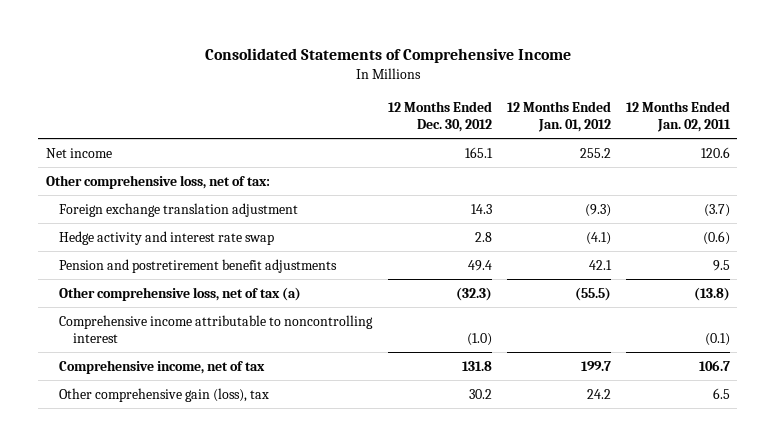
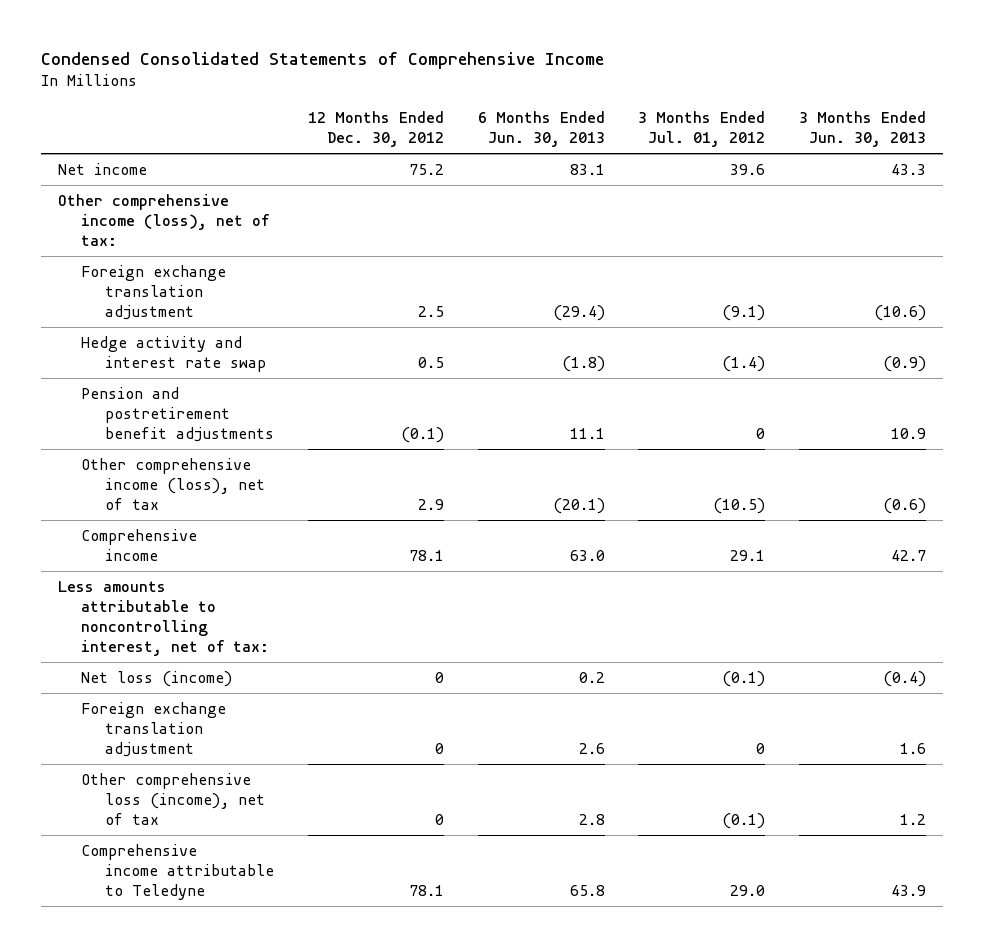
- Consolidated Statements of Comprehensive Income
+ Condensed Consolidated Statements of Comprehensive Income
- | 12 Months Ended Dec. 30, 2012 | 12 Months Ended Jan. 01, 2012 | 12 Months Ended Jan. 02, 2011
+ | 12 Months Ended Dec. 30, 2012 | 6 Months Ended Jun. 30, 2013 | 3 Months Ended Jul. 01, 2012 | 3 Months Ended Jun. 30, 2013
- Net income | 165.1 | 255.2 | 120.6
- Other comprehensive loss, net of tax:
- Foreign exchange translation adjustment | 14.3 | (9.3) | (3.7)
- Hedge activity and interest rate swap | 2.8 | (4.1) | (0.6)
- Pension and postretirement benefit adjustments | 49.4 | 42.1 | 9.5
- Other comprehensive loss, net of tax (a) | (32.3) | (55.5) | (13.8)
- Comprehensive income attributable to noncontrolling interest | (1.0) | | (0.1)
- Comprehensive income, net of tax | 131.8 | 199.7 | 106.7
- Other comprehensive gain (loss), tax | 30.2 | 24.2 | 6.5
+ Net income | 75.2 | 83.1 | 39.6 | 43.3
+ Other comprehensive income (loss), net of tax:
+ Foreign exchange translation adjustment | 2.5 | (29.4) | (9.1) | (10.6)
+ Hedge activity and interest rate swap | 0.5 | (1.8) | (1.4) | (0.9)
+ Pension and postretirement benefit adjustments | (0.1) | 11.1 | 0 | 10.9
+ Other comprehensive income (loss), net of tax | 2.9 | (20.1) | (10.5) | (0.6)
+ Comprehensive income | 78.1 | 63.0 | 29.1 | 42.7
+ Less amounts attributable to noncontrolling interest, net of tax:
+ Net loss (income) | 0 | 0.2 | (0.1) | (0.4)
+ Foreign exchange translation adjustment | 0 | 2.6 | 0 | 1.6
+ Other comprehensive loss (income), net of tax | 0 | 2.8 | (0.1) | 1.2
+ Comprehensive income attributable to Teledyne | 78.1 | 65.8 | 29.0 | 43.9

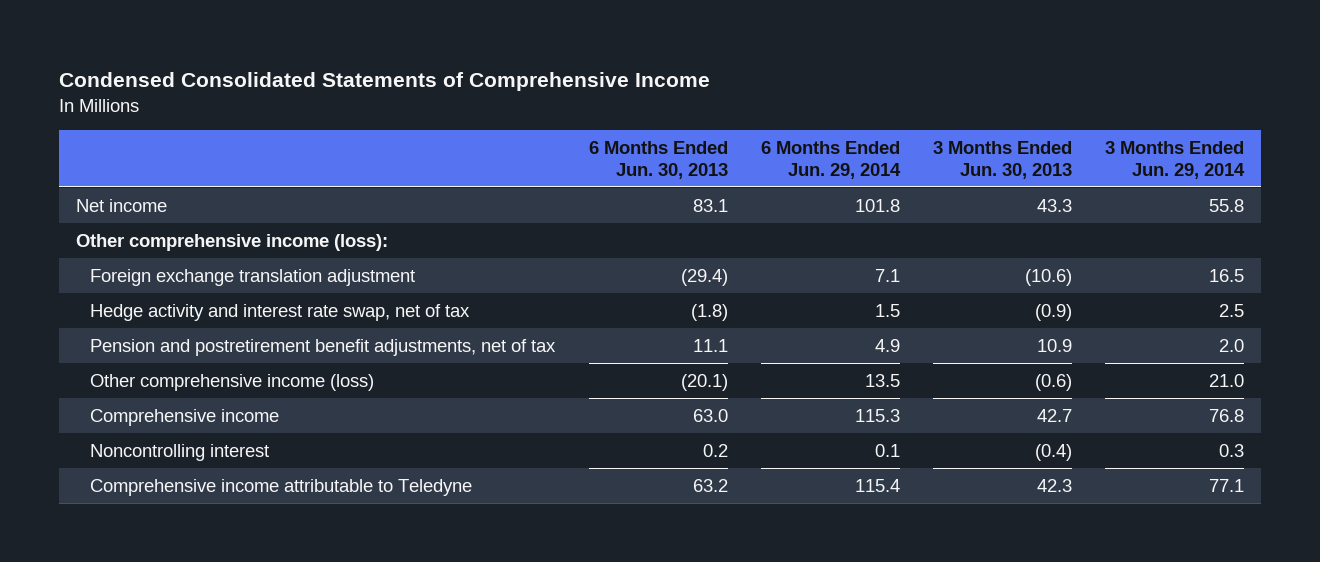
- | 12 Months Ended Dec. 30, 2012 | 6 Months Ended Jun. 30, 2013 | 3 Months Ended Jul. 01, 2012 | 3 Months Ended Jun. 30, 2013
+ | 6 Months Ended Jun. 30, 2013 | 6 Months Ended Jun. 29, 2014 | 3 Months Ended Jun. 30, 2013 | 3 Months Ended Jun. 29, 2014
- Other comprehensive income (loss), net of tax:
+ Other comprehensive income (loss):
- Hedge activity and interest rate swap | 0.5 | (1.8) | (1.4) | (0.9)
- Pension and postretirement benefit adjustments | (0.1) | 11.1 | 0 | 10.9
- Other comprehensive income (loss), net of tax | 2.9 | (20.1) | (10.5) | (0.6)
+ Hedge activity and interest rate swap, net of tax | (1.8) | 1.5 | (0.9) | 2.5
+ Pension and postretirement benefit adjustments, net of tax | 11.1 | 4.9 | 10.9 | 2.0
+ Other comprehensive income (loss) | (20.1) | 13.5 | (0.6) | 21.0
- Less amounts attributable to noncontrolling interest, net of tax:
- Net loss (income) | 0 | 0.2 | (0.1) | (0.4)
- Foreign exchange translation adjustment | 0 | 2.6 | 0 | 1.6
- Other comprehensive loss (income), net of tax | 0 | 2.8 | (0.1) | 1.2
- Comprehensive income attributable to Teledyne | 78.1 | 65.8 | 29.0 | 43.9
+ Noncontrolling interest | 0.2 | 0.1 | (0.4) | 0.3
+ Comprehensive income attributable to Teledyne | 63.2 | 115.4 | 42.3 | 77.1

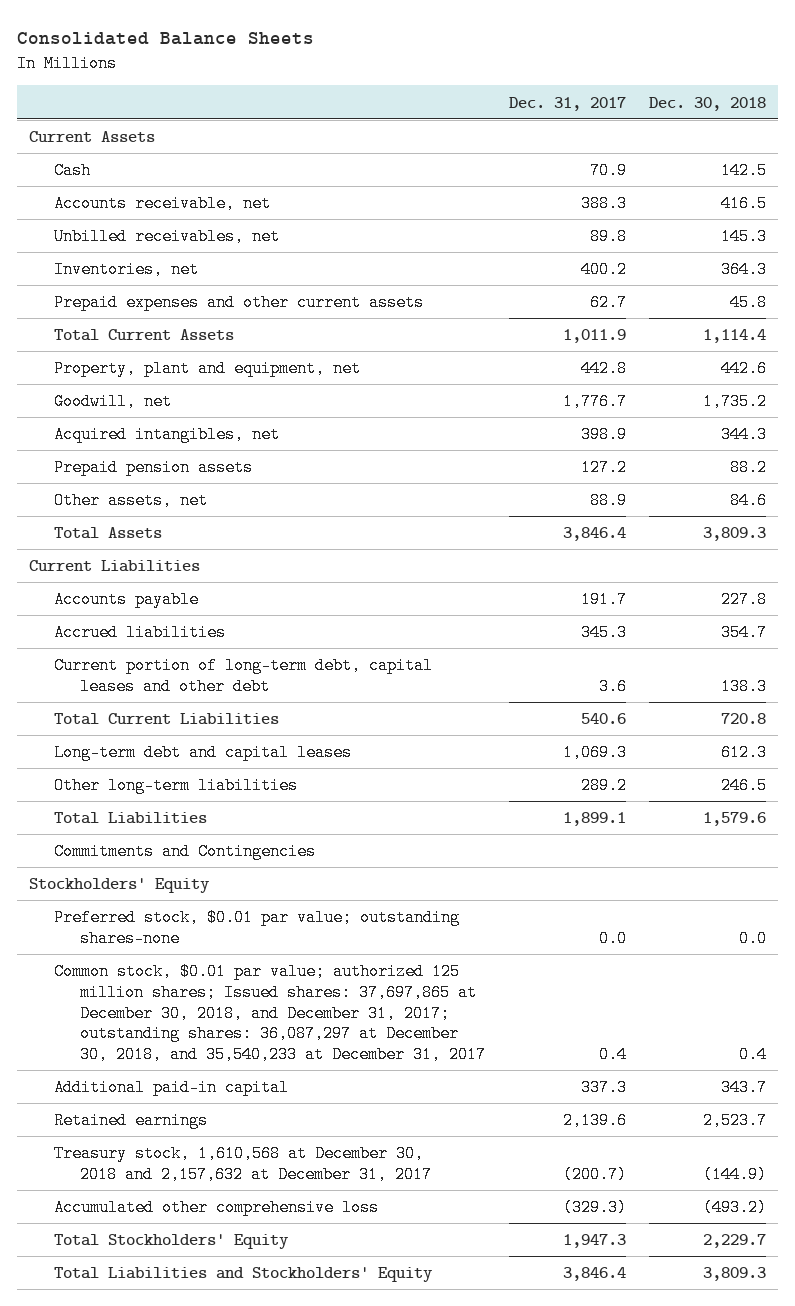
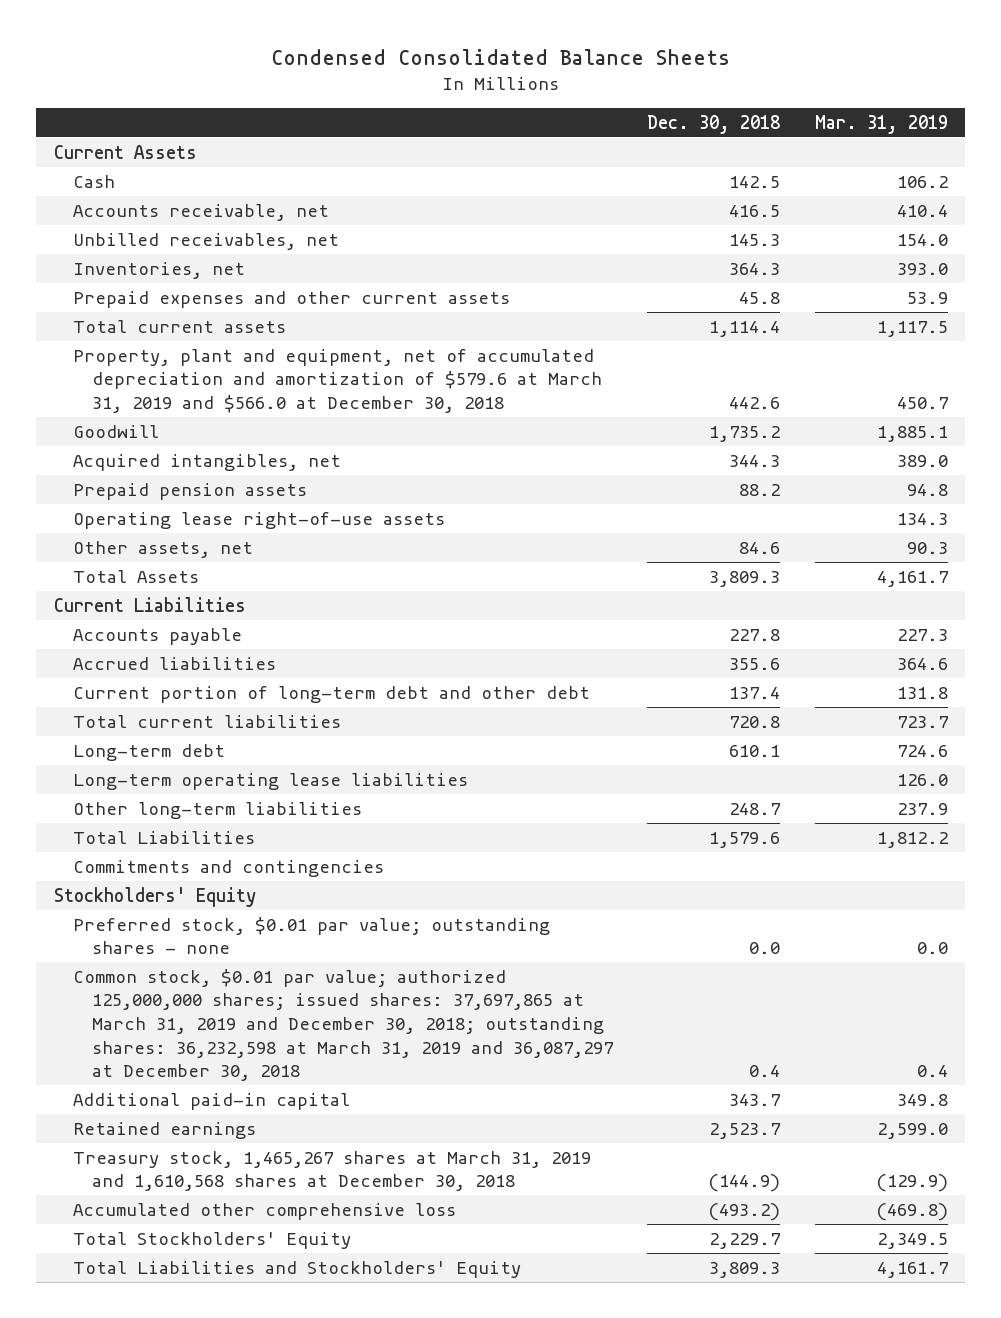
- Consolidated Balance Sheets
+ Condensed Consolidated Balance Sheets
- | Dec. 31, 2017 | Dec. 30, 2018
+ | Dec. 30, 2018 | Mar. 31, 2019
- Total Current Assets | 1,011.9 | 1,114.4
- Property, plant and equipment, net | 442.8 | 442.6
- Goodwill, net | 1,776.7 | 1,735.2
+ Total current assets | 1,114.4 | 1,117.5
+ Property, plant and equipment, net of accumulated depreciation and amortization of $579.6 at March 31, 2019 and $566.0 at December 30, 2018 | 442.6 | 450.7
+ Goodwill | 1,735.2 | 1,885.1
+ Operating lease right-of-use assets | | 134.3
- Accrued liabilities | 345.3 | 354.7
- Current portion of long-term debt, capital leases and other debt | 3.6 | 138.3
- Total Current Liabilities | 540.6 | 720.8
- Long-term debt and capital leases | 1,069.3 | 612.3
- Other long-term liabilities | 289.2 | 246.5
+ Accrued liabilities | 355.6 | 364.6
+ Current portion of long-term debt and other debt | 137.4 | 131.8
+ Total current liabilities | 720.8 | 723.7
+ Long-term debt | 610.1 | 724.6
+ Long-term operating lease liabilities | | 126.0
+ Other long-term liabilities | 248.7 | 237.9
- Commitments and Contingencies
+ Commitments and contingencies
- Preferred stock, $0.01 par value; outstanding shares-none | 0.0 | 0.0
- Common stock, $0.01 par value; authorized 125 million shares; Issued shares: 37,697,865 at December 30, 2018, and December 31, 2017; outstanding shares: 36,087,297 at December 30, 2018, and 35,540,233 at December 31, 2017 | 0.4 | 0.4
+ Preferred stock, $0.01 par value; outstanding shares - none | 0.0 | 0.0
+ Common stock, $0.01 par value; authorized 125,000,000 shares; issued shares: 37,697,865 at March 31, 2019 and December 30, 2018; outstanding shares: 36,232,598 at March 31, 2019 and 36,087,297 at December 30, 2018 | 0.4 | 0.4
- Treasury stock, 1,610,568 at December 30, 2018 and 2,157,632 at December 31, 2017 | (200.7) | (144.9)
+ Treasury stock, 1,465,267 shares at March 31, 2019 and 1,610,568 shares at December 30, 2018 | (144.9) | (129.9)

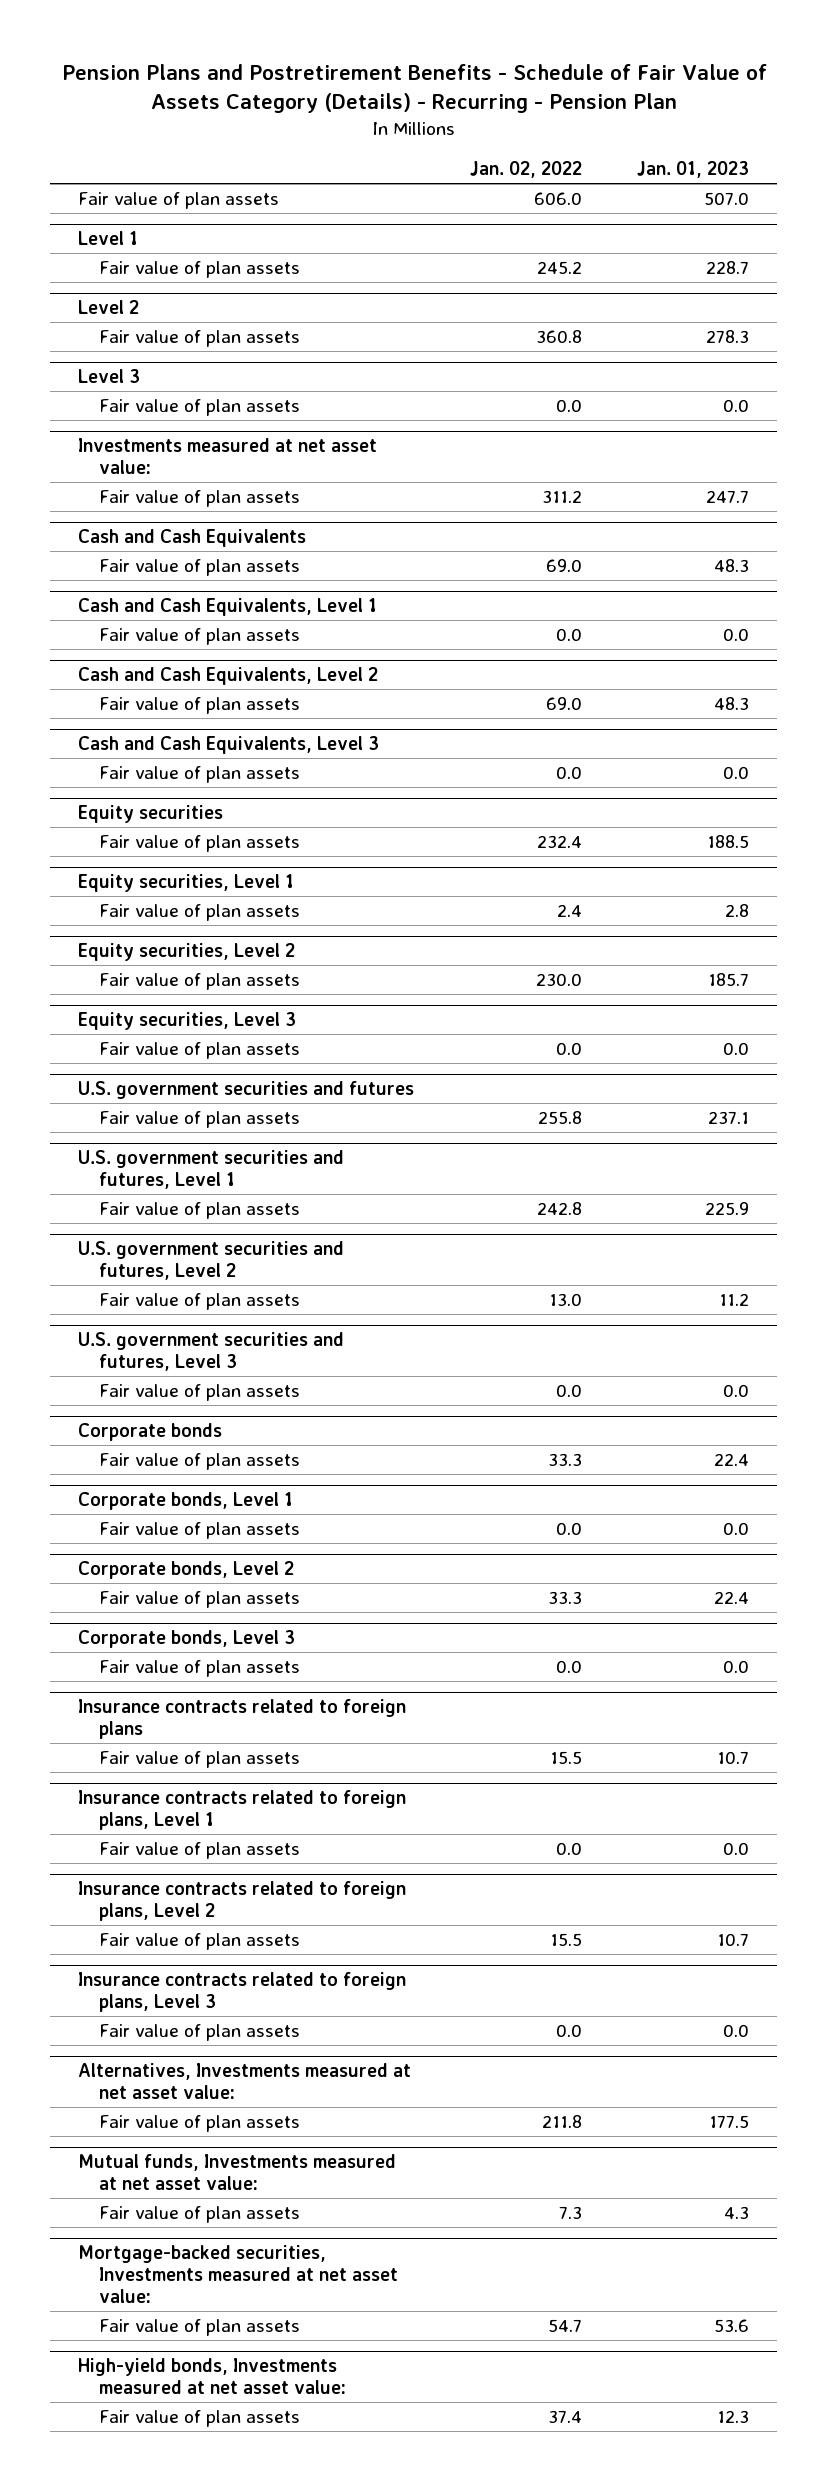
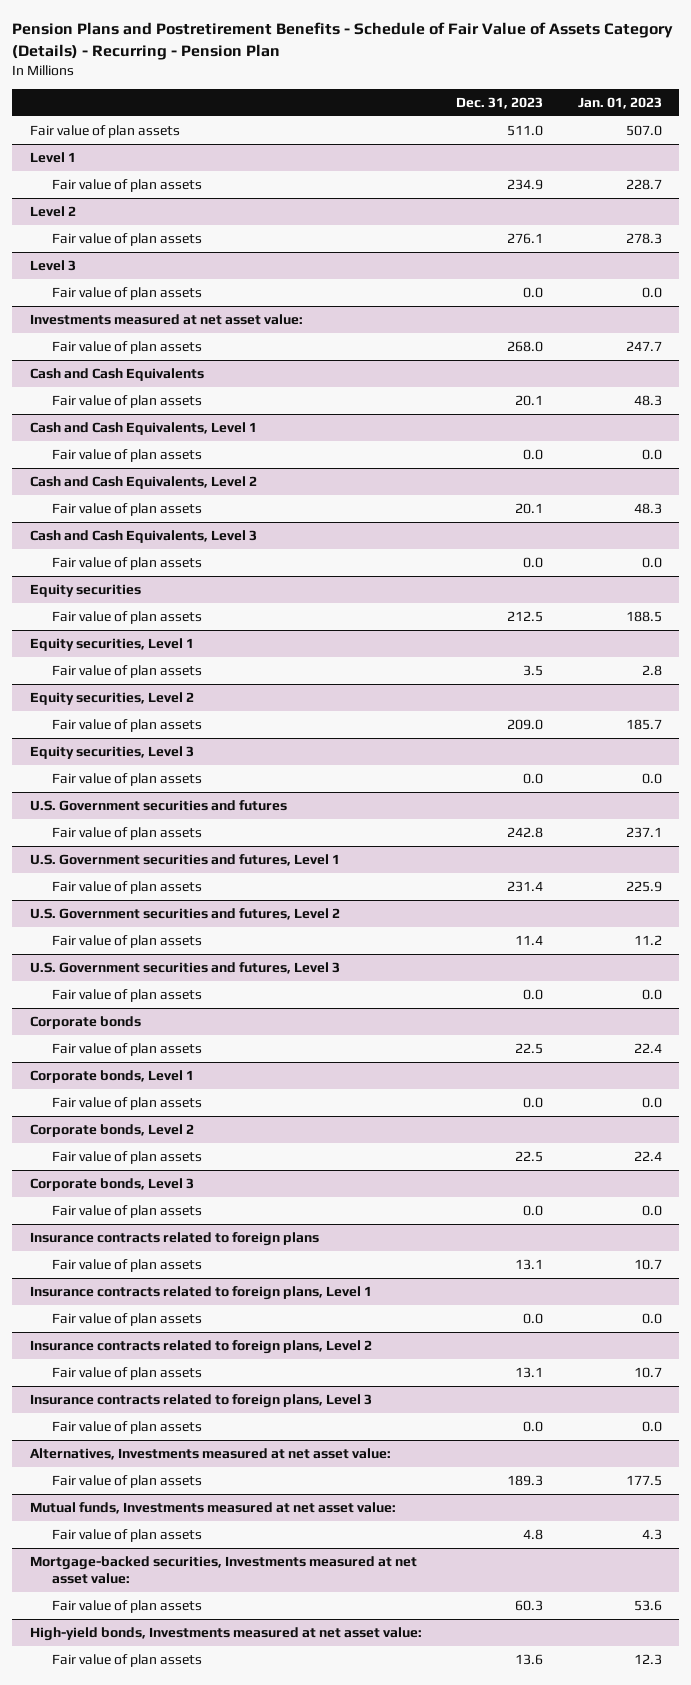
- | Jan. 02, 2022 | Jan. 01, 2023
+ | Dec. 31, 2023 | Jan. 01, 2023
- U.S. government securities and futures
+ U.S. Government securities and futures
- U.S. government securities and futures, Level 1
+ U.S. Government securities and futures, Level 1
- U.S. government securities and futures, Level 2
+ U.S. Government securities and futures, Level 2
- U.S. government securities and futures, Level 3
+ U.S. Government securities and futures, Level 3

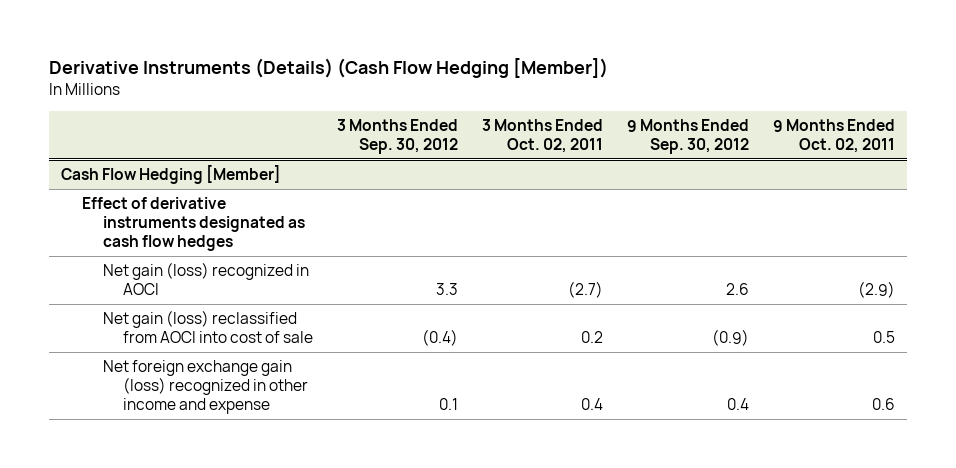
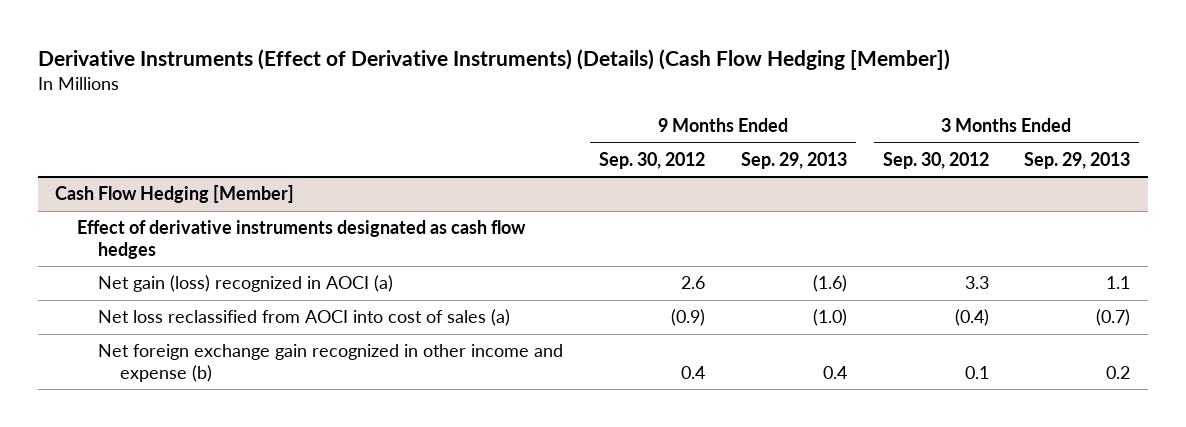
- Derivative Instruments (Details) (Cash Flow Hedging [Member])
+ Derivative Instruments (Effect of Derivative Instruments) (Details) (Cash Flow Hedging [Member])
- | 3 Months Ended Sep. 30, 2012 | 3 Months Ended Oct. 02, 2011 | 9 Months Ended Sep. 30, 2012 | 9 Months Ended Oct. 02, 2011
+ | 9 Months Ended Sep. 30, 2012 | 9 Months Ended Sep. 29, 2013 | 3 Months Ended Sep. 30, 2012 | 3 Months Ended Sep. 29, 2013
@ Cash Flow Hedging [Member]
- Net gain (loss) recognized in AOCI | 3.3 | (2.7) | 2.6 | (2.9)
- Net gain (loss) reclassified from AOCI into cost of sale | (0.4) | 0.2 | (0.9) | 0.5
- Net foreign exchange gain (loss) recognized in other income and expense | 0.1 | 0.4 | 0.4 | 0.6
+ Net gain (loss) recognized in AOCI (a) | 2.6 | (1.6) | 3.3 | 1.1
+ Net loss reclassified from AOCI into cost of sales (a) | (0.9) | (1.0) | (0.4) | (0.7)
+ Net foreign exchange gain recognized in other income and expense (b) | 0.4 | 0.4 | 0.1 | 0.2

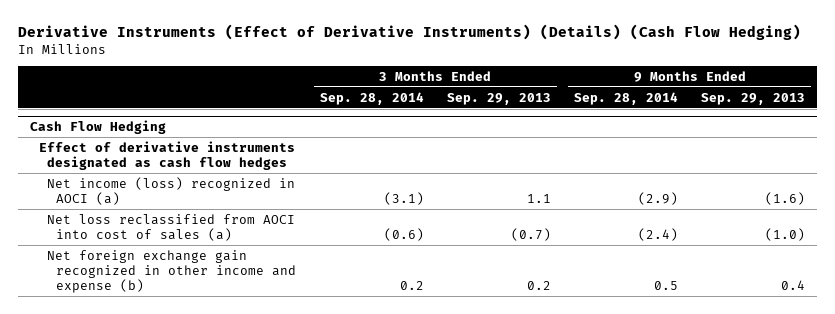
- Derivative Instruments (Effect of Derivative Instruments) (Details) (Cash Flow Hedging [Member])
+ Derivative Instruments (Effect of Derivative Instruments) (Details) (Cash Flow Hedging)
- | 9 Months Ended Sep. 30, 2012 | 9 Months Ended Sep. 29, 2013 | 3 Months Ended Sep. 30, 2012 | 3 Months Ended Sep. 29, 2013
+ | 3 Months Ended Sep. 28, 2014 | 3 Months Ended Sep. 29, 2013 | 9 Months Ended Sep. 28, 2014 | 9 Months Ended Sep. 29, 2013
- Cash Flow Hedging [Member]
+ Cash Flow Hedging
- Net gain (loss) recognized in AOCI (a) | 2.6 | (1.6) | 3.3 | 1.1
+ Net income (loss) recognized in AOCI (a) | (3.1) | 1.1 | (2.9) | (1.6)

